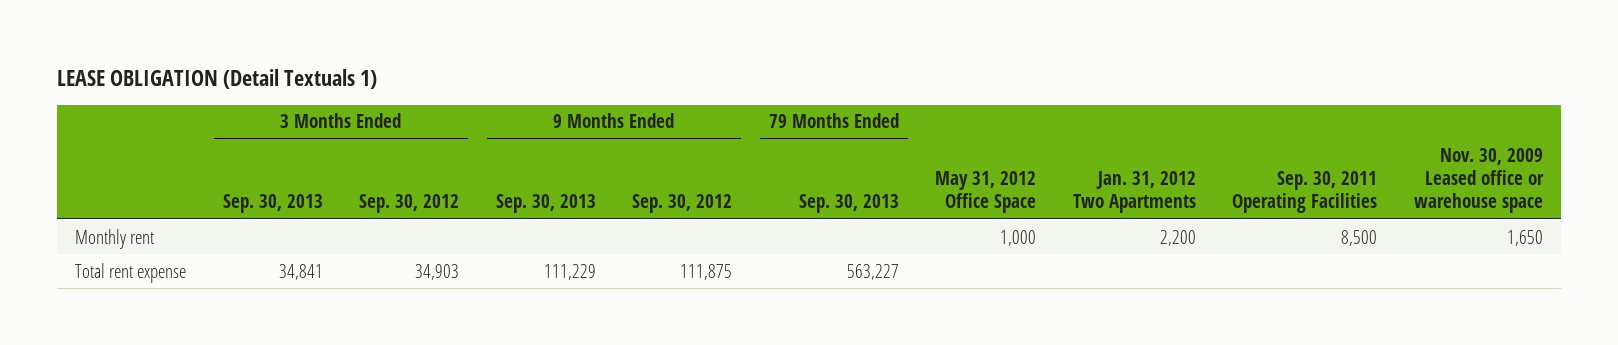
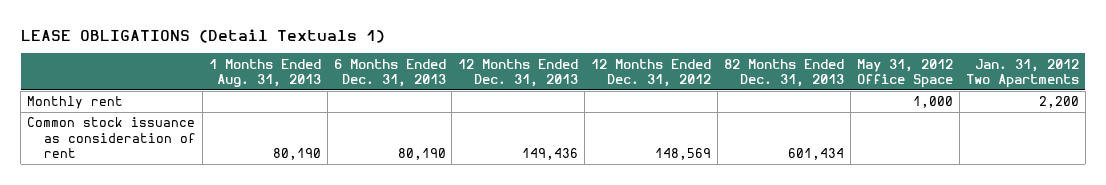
- LEASE OBLIGATION (Detail Textuals 1)
+ LEASE OBLIGATIONS (Detail Textuals 1)
- | 3 Months Ended Sep. 30, 2013 | 3 Months Ended Sep. 30, 2012 | 9 Months Ended Sep. 30, 2013 | 9 Months Ended Sep. 30, 2012 | 79 Months Ended Sep. 30, 2013 | May 31, 2012 Office Space | Jan. 31, 2012 Two Apartments | Sep. 30, 2011 Operating Facilities | Nov. 30, 2009 Leased office or warehouse space
+ | 1 Months Ended Aug. 31, 2013 | 6 Months Ended Dec. 31, 2013 | 12 Months Ended Dec. 31, 2013 | 12 Months Ended Dec. 31, 2012 | 82 Months Ended Dec. 31, 2013 | May 31, 2012 Office Space | Jan. 31, 2012 Two Apartments
- Total rent expense | 34,841 | 34,903 | 111,229 | 111,875 | 563,227 | | | |
+ Common stock issuance as consideration of rent | 80,190 | 80,190 | 149,436 | 148,569 | 601,434 | |

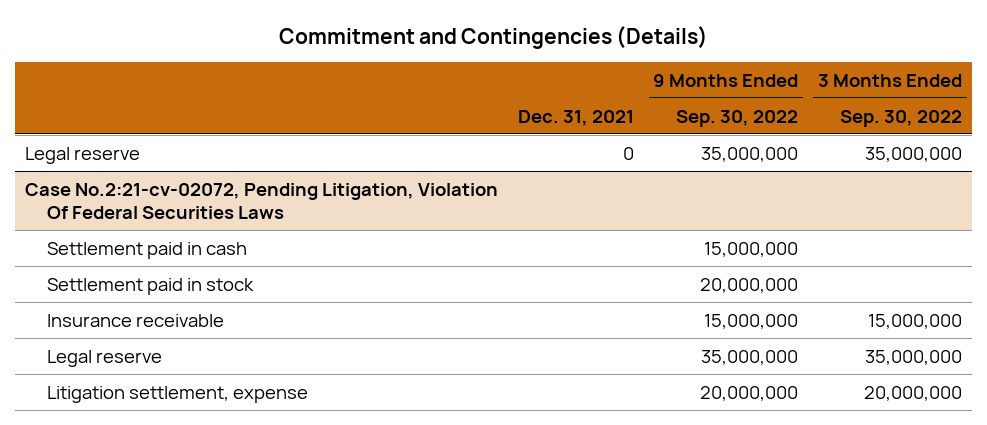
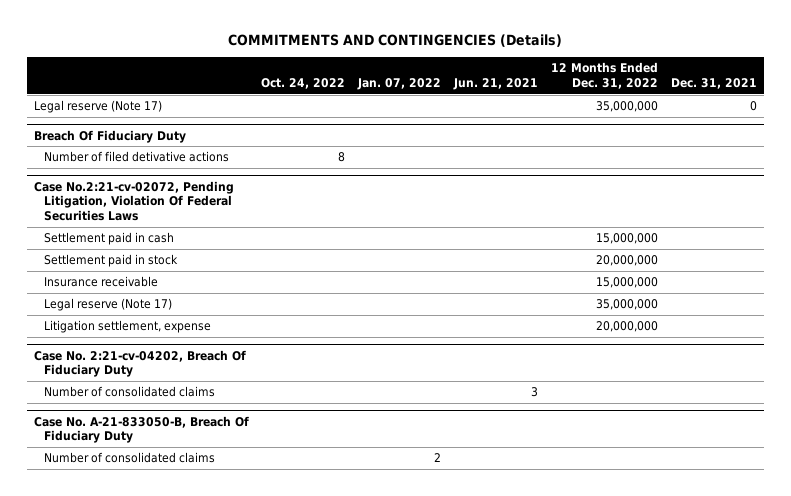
- Commitment and Contingencies (Details)
+ COMMITMENTS AND CONTINGENCIES (Details)
- | Dec. 31, 2021 | 9 Months Ended Sep. 30, 2022 | 3 Months Ended Sep. 30, 2022
+ | Oct. 24, 2022 | Jan. 07, 2022 | Jun. 21, 2021 | 12 Months Ended Dec. 31, 2022 | Dec. 31, 2021
- Legal reserve | 0 | 35,000,000 | 35,000,000
+ Legal reserve (Note 17) | | | | 35,000,000 | 0
+ Breach Of Fiduciary Duty
+ Number of filed detivative actions | 8 | | | |
@ Case No.2:21-cv-02072, Pending Litigation, Violation Of Federal Securities Laws
- Legal reserve | | 35,000,000 | 35,000,000
+ Legal reserve (Note 17) | | | | 35,000,000 |
+ Case No. 2:21-cv-04202, Breach Of Fiduciary Duty
+ Number of consolidated claims | | | 3 | |
+ Case No. A-21-833050-B, Breach Of Fiduciary Duty
+ Number of consolidated claims | | 2 | | |

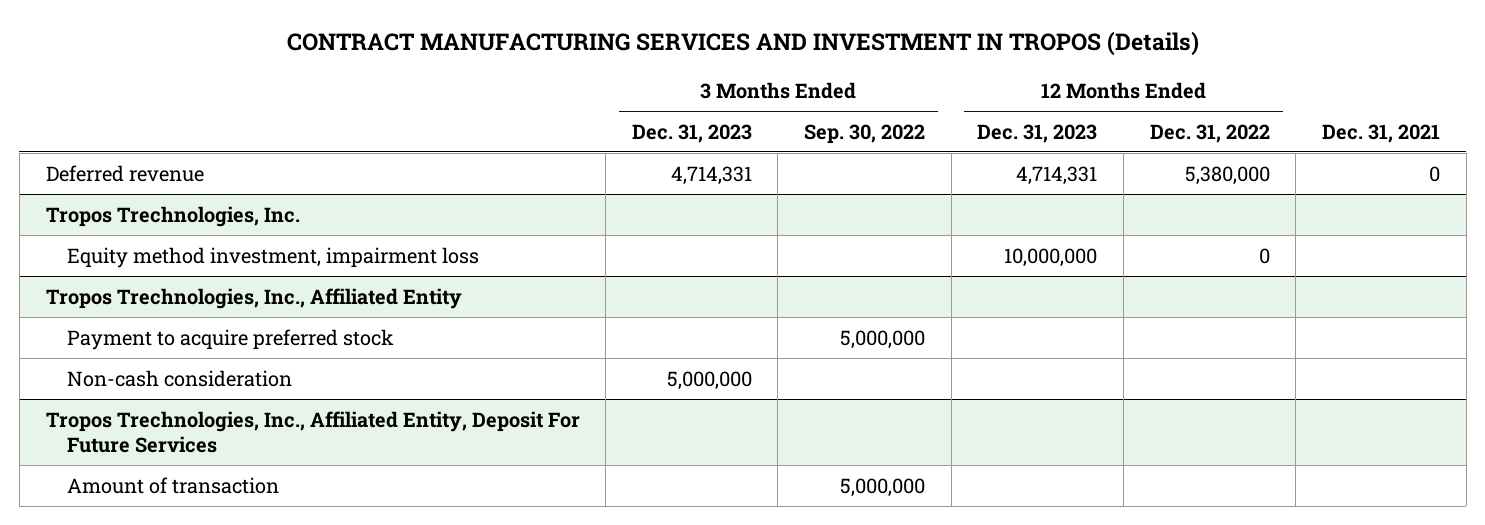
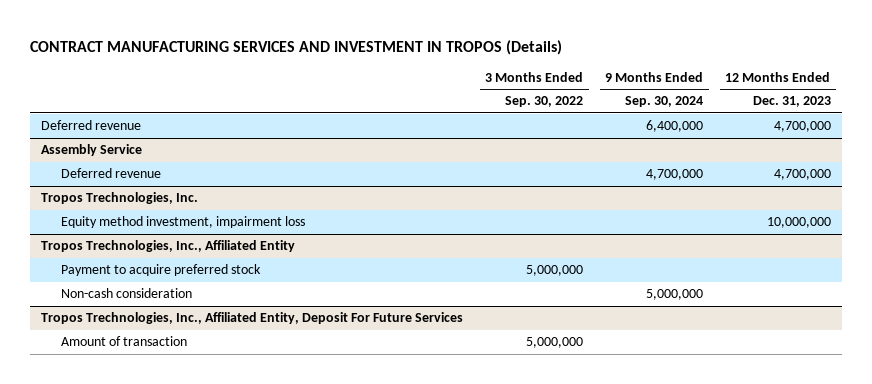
- | 3 Months Ended Dec. 31, 2023 | 3 Months Ended Sep. 30, 2022 | 12 Months Ended Dec. 31, 2023 | 12 Months Ended Dec. 31, 2022 | Dec. 31, 2021
+ | 3 Months Ended Sep. 30, 2022 | 9 Months Ended Sep. 30, 2024 | 12 Months Ended Dec. 31, 2023
- Deferred revenue | 4,714,331 | | 4,714,331 | 5,380,000 | 0
+ Deferred revenue | | 6,400,000 | 4,700,000
+ Assembly Service
+ Deferred revenue | | 4,700,000 | 4,700,000

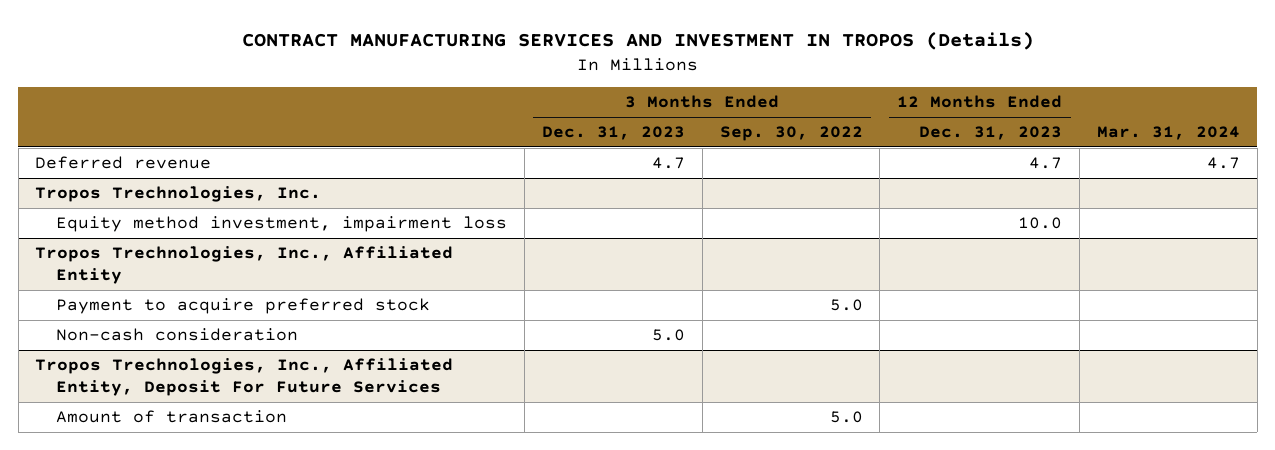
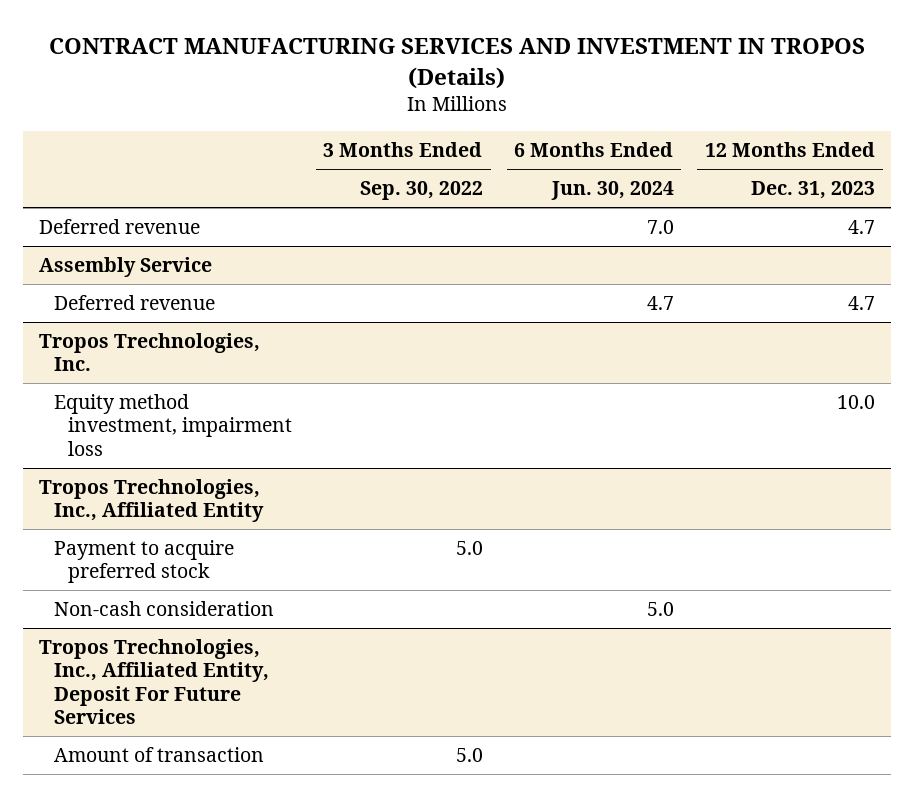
- | 3 Months Ended Dec. 31, 2023 | 3 Months Ended Sep. 30, 2022 | 12 Months Ended Dec. 31, 2023 | Mar. 31, 2024
+ | 3 Months Ended Sep. 30, 2022 | 6 Months Ended Jun. 30, 2024 | 12 Months Ended Dec. 31, 2023
+ Assembly Service
+ Deferred revenue | | 4.7 | 4.7

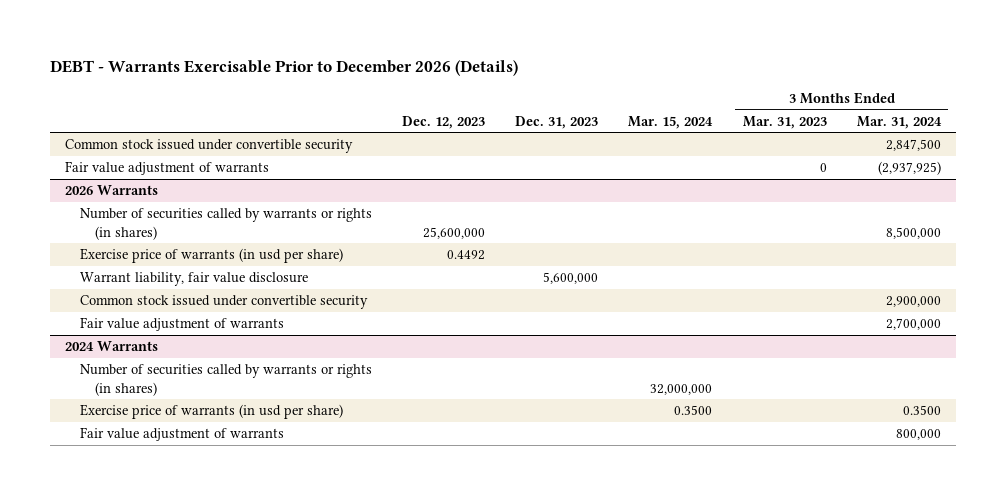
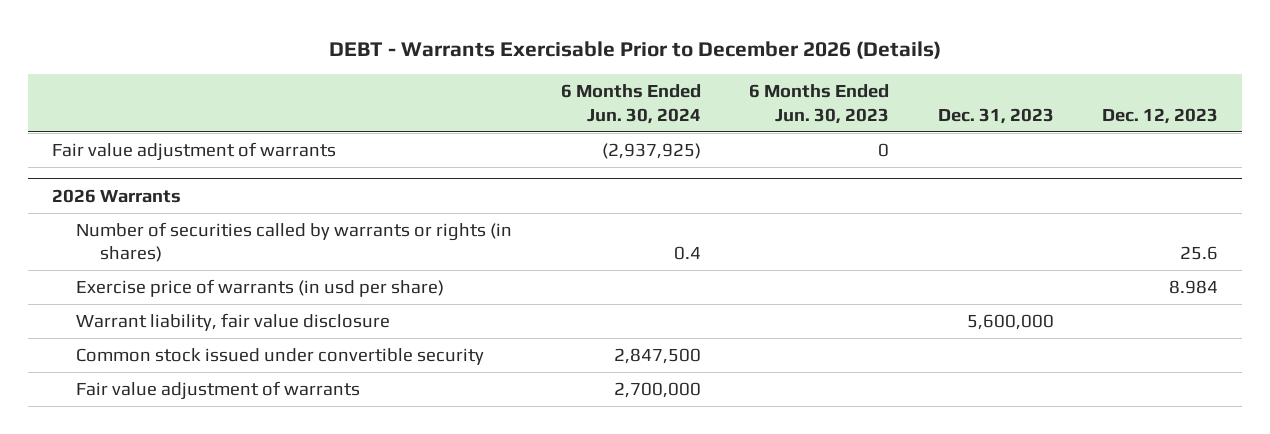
- | Dec. 12, 2023 | Dec. 31, 2023 | Mar. 15, 2024 | 3 Months Ended Mar. 31, 2023 | 3 Months Ended Mar. 31, 2024
+ | 6 Months Ended Jun. 30, 2024 | 6 Months Ended Jun. 30, 2023 | Dec. 31, 2023 | Dec. 12, 2023
- Common stock issued under convertible security | | | | | 2,847,500
@ 2026 Warrants
- Number of securities called by warrants or rights (in shares) | 25,600,000 | | | | 8,500,000
- Exercise price of warrants (in usd per share) | 0.4492 | | | |
+ Number of securities called by warrants or rights (in shares) | 0.4 | | | 25.6
+ Exercise price of warrants (in usd per share) | | | | 8.984
- 2024 Warrants
- Number of securities called by warrants or rights (in shares) | | | 32,000,000 | |
- Exercise price of warrants (in usd per share) | | | 0.3500 | | 0.3500
- Fair value adjustment of warrants | | | | | 800,000

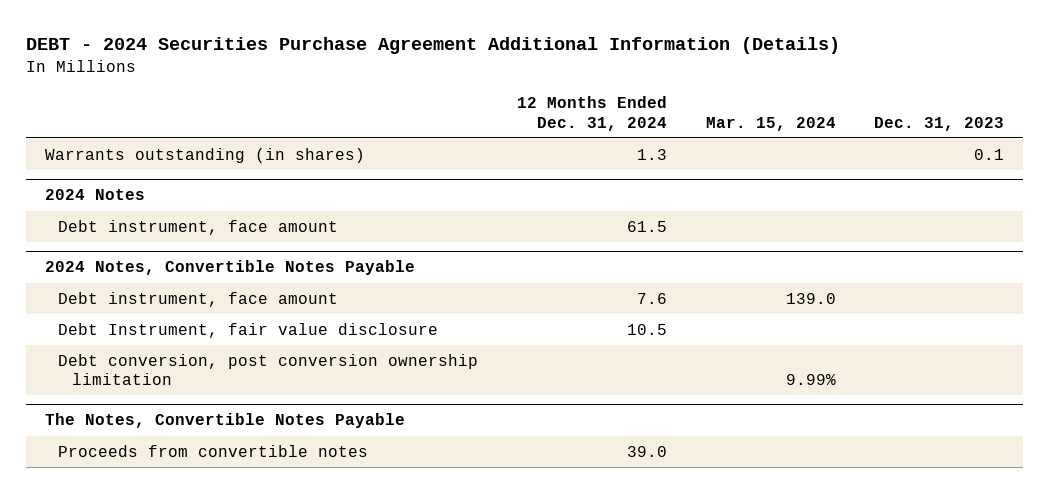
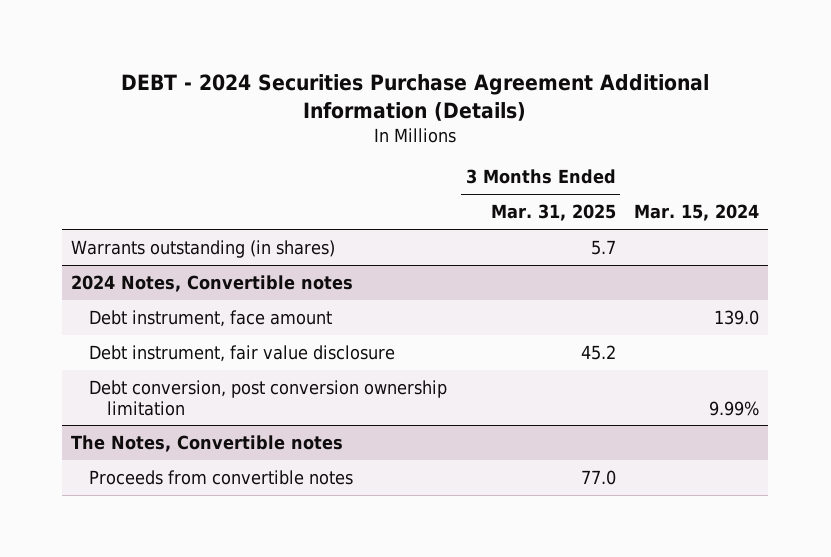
- | 12 Months Ended Dec. 31, 2024 | Mar. 15, 2024 | Dec. 31, 2023
+ | 3 Months Ended Mar. 31, 2025 | Mar. 15, 2024
- 2024 Notes
- Debt instrument, face amount | 61.5 | |
- 2024 Notes, Convertible Notes Payable
+ 2024 Notes, Convertible notes
- Debt Instrument, fair value disclosure | 10.5 | |
+ Debt instrument, fair value disclosure | 45.2 |
- The Notes, Convertible Notes Payable
+ The Notes, Convertible notes

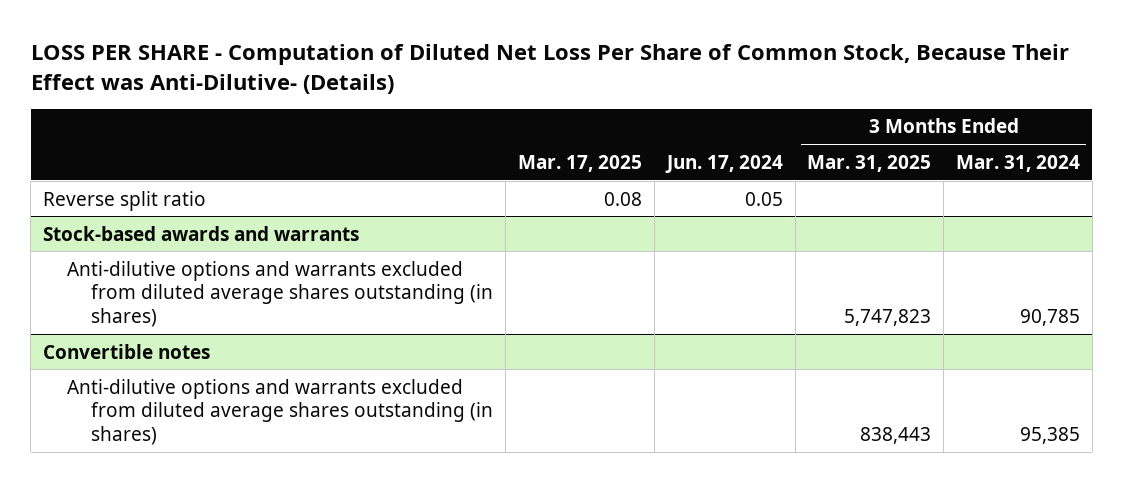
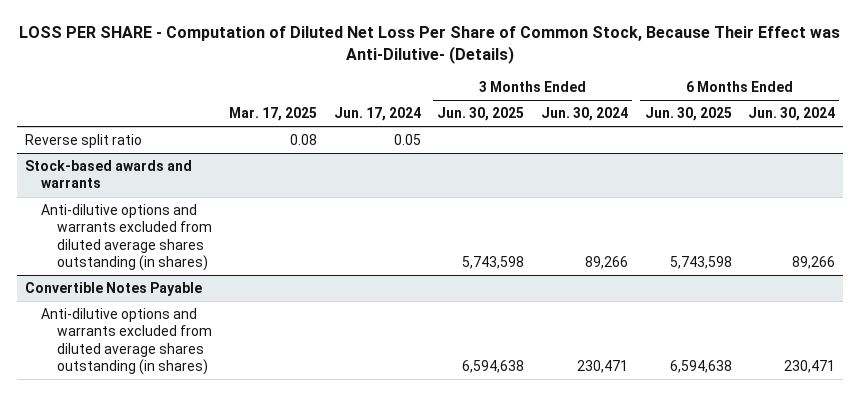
- | Mar. 17, 2025 | Jun. 17, 2024 | 3 Months Ended Mar. 31, 2025 | 3 Months Ended Mar. 31, 2024
+ | Mar. 17, 2025 | Jun. 17, 2024 | 3 Months Ended Jun. 30, 2025 | 3 Months Ended Jun. 30, 2024 | 6 Months Ended Jun. 30, 2025 | 6 Months Ended Jun. 30, 2024
- Convertible notes
+ Convertible Notes Payable

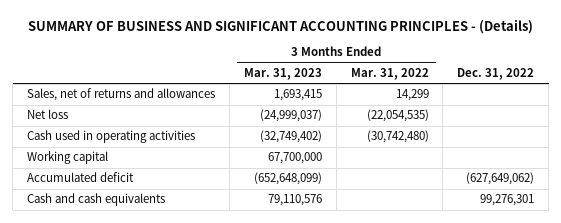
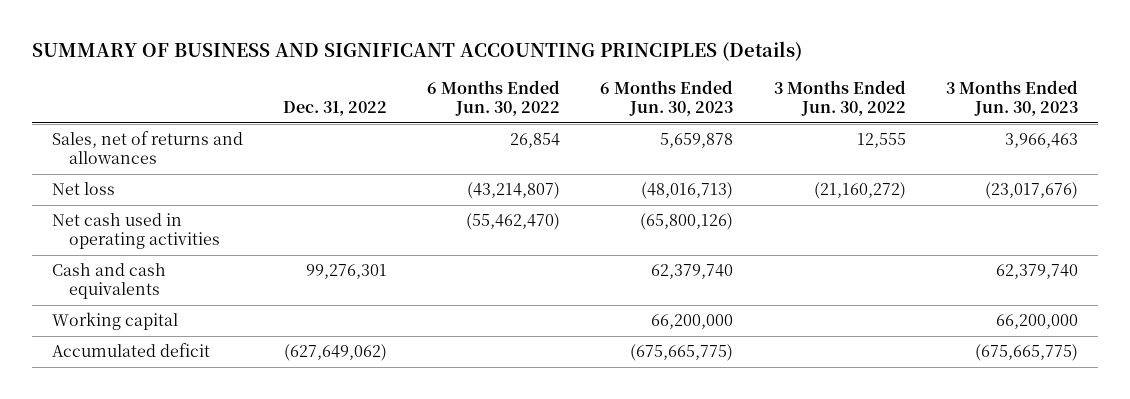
- SUMMARY OF BUSINESS AND SIGNIFICANT ACCOUNTING PRINCIPLES - (Details)
+ SUMMARY OF BUSINESS AND SIGNIFICANT ACCOUNTING PRINCIPLES (Details)
- | 3 Months Ended Mar. 31, 2023 | 3 Months Ended Mar. 31, 2022 | Dec. 31, 2022
+ | Dec. 31, 2022 | 6 Months Ended Jun. 30, 2022 | 6 Months Ended Jun. 30, 2023 | 3 Months Ended Jun. 30, 2022 | 3 Months Ended Jun. 30, 2023
- Cash used in operating activities | (32,749,402) | (30,742,480) |
+ Net cash used in operating activities | | (55,462,470) | (65,800,126) | |
moved up: Cash and cash equivalents | 99,276,301 | | 62,379,740 | | 62,379,740

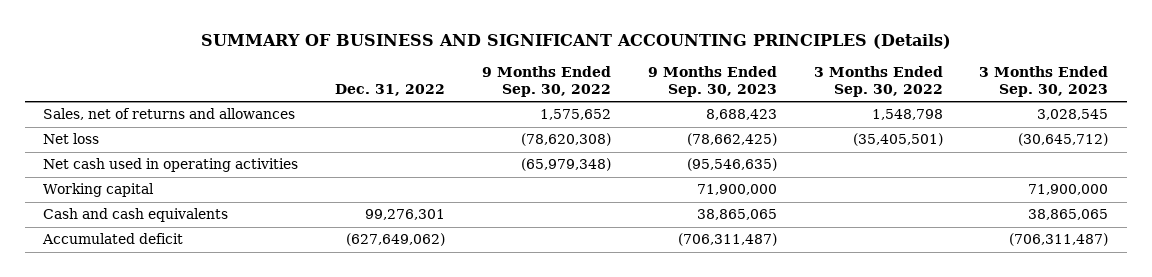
- | Dec. 31, 2022 | 6 Months Ended Jun. 30, 2022 | 6 Months Ended Jun. 30, 2023 | 3 Months Ended Jun. 30, 2022 | 3 Months Ended Jun. 30, 2023
+ | Dec. 31, 2022 | 9 Months Ended Sep. 30, 2022 | 9 Months Ended Sep. 30, 2023 | 3 Months Ended Sep. 30, 2022 | 3 Months Ended Sep. 30, 2023
moved down: Cash and cash equivalents | 99,276,301 | | 38,865,065 | | 38,865,065

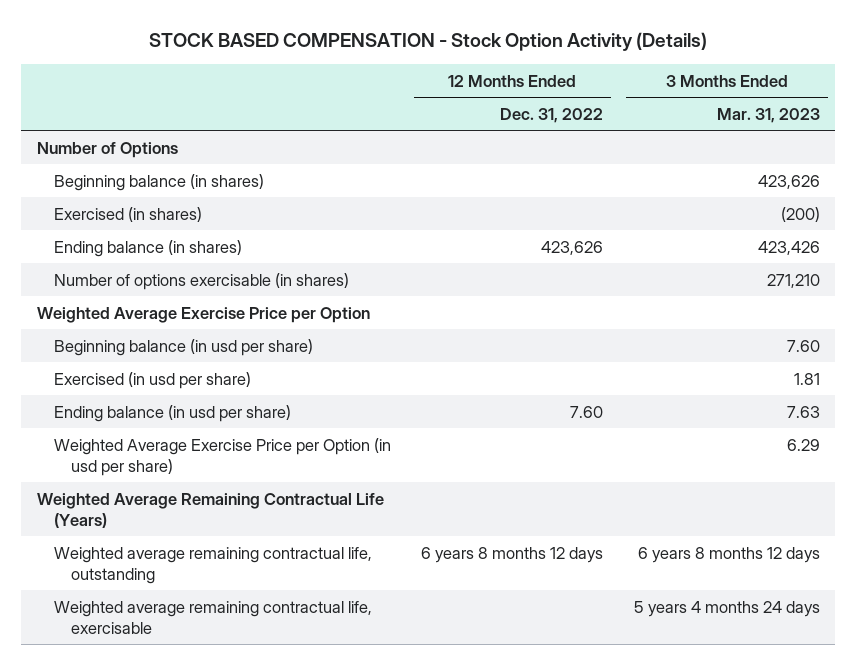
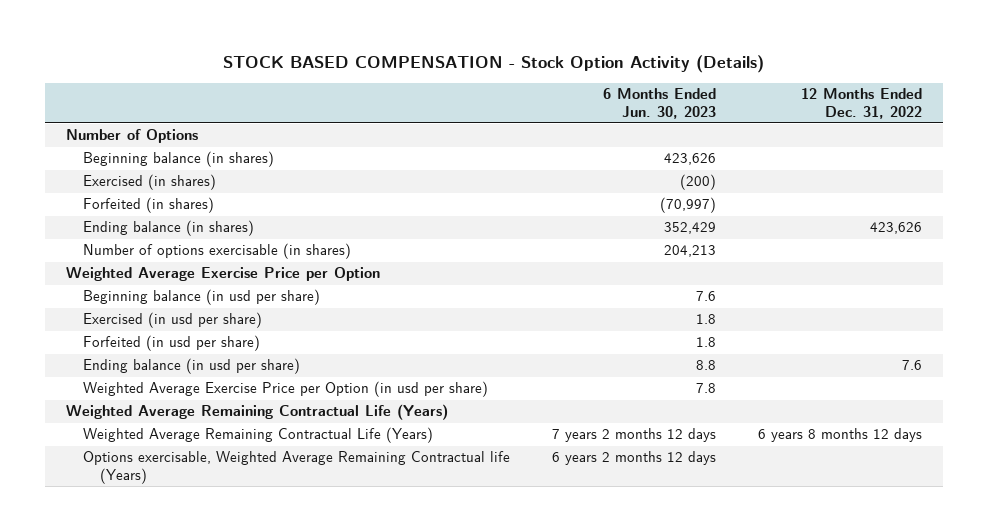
- | 12 Months Ended Dec. 31, 2022 | 3 Months Ended Mar. 31, 2023
+ | 6 Months Ended Jun. 30, 2023 | 12 Months Ended Dec. 31, 2022
+ Forfeited (in shares) | (70,997) |
- Ending balance (in usd per share) | 7.60 | 7.63
+ Forfeited (in usd per share) | 1.8 |
+ Ending balance (in usd per share) | 8.8 | 7.6
- Weighted average remaining contractual life, outstanding | 6 years 8 months 12 days | 6 years 8 months 12 days
- Weighted average remaining contractual life, exercisable | | 5 years 4 months 24 days
+ Weighted Average Remaining Contractual Life (Years) | 7 years 2 months 12 days | 6 years 8 months 12 days
+ Options exercisable, Weighted Average Remaining Contractual life (Years) | 6 years 2 months 12 days |

